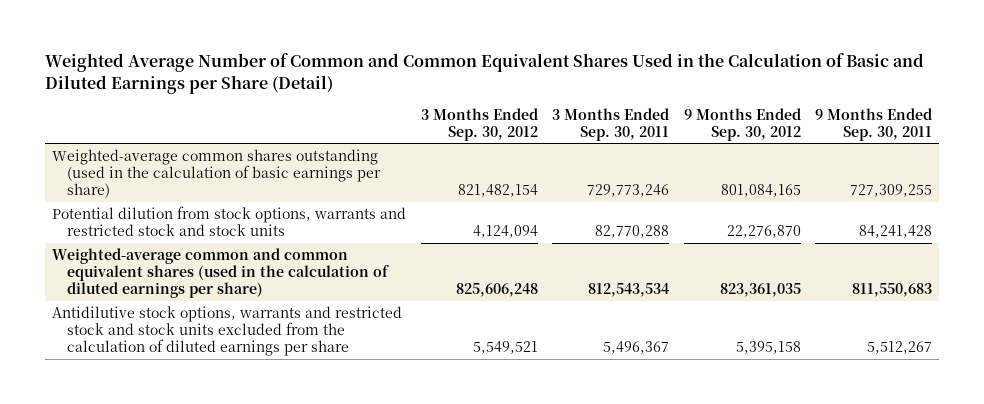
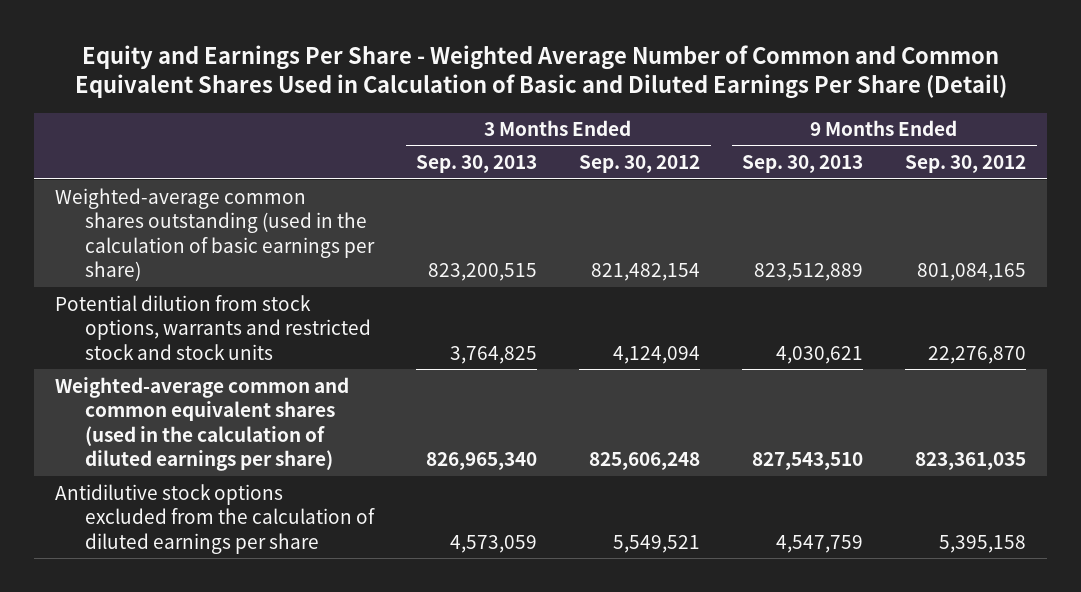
- Weighted Average Number of Common and Common Equivalent Shares Used in the Calculation of Basic and Diluted Earnings per Share (Detail)
+ Equity and Earnings Per Share - Weighted Average Number of Common and Common Equivalent Shares Used in Calculation of Basic and Diluted Earnings Per Share (Detail)
- | 3 Months Ended Sep. 30, 2012 | 3 Months Ended Sep. 30, 2011 | 9 Months Ended Sep. 30, 2012 | 9 Months Ended Sep. 30, 2011
+ | 3 Months Ended Sep. 30, 2013 | 3 Months Ended Sep. 30, 2012 | 9 Months Ended Sep. 30, 2013 | 9 Months Ended Sep. 30, 2012
- Antidilutive stock options, warrants and restricted stock and stock units excluded from the calculation of diluted earnings per share | 5,549,521 | 5,496,367 | 5,395,158 | 5,512,267
+ Antidilutive stock options excluded from the calculation of diluted earnings per share | 4,573,059 | 5,549,521 | 4,547,759 | 5,395,158

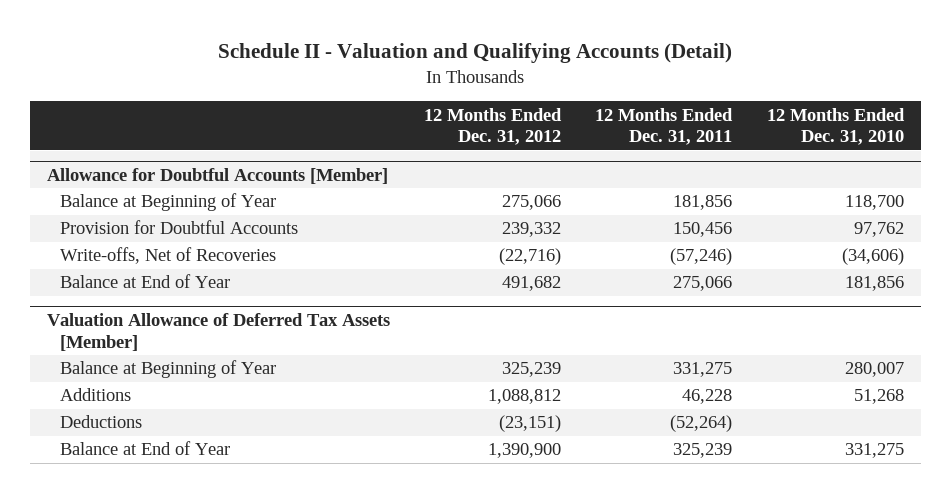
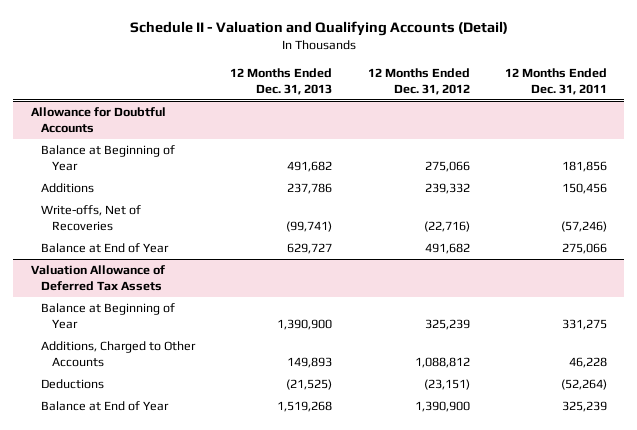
- | 12 Months Ended Dec. 31, 2012 | 12 Months Ended Dec. 31, 2011 | 12 Months Ended Dec. 31, 2010
+ | 12 Months Ended Dec. 31, 2013 | 12 Months Ended Dec. 31, 2012 | 12 Months Ended Dec. 31, 2011
- Allowance for Doubtful Accounts [Member]
+ Allowance for Doubtful Accounts
- Provision for Doubtful Accounts | 239,332 | 150,456 | 97,762
+ Additions | 237,786 | 239,332 | 150,456
- Valuation Allowance of Deferred Tax Assets [Member]
+ Valuation Allowance of Deferred Tax Assets
- Additions | 1,088,812 | 46,228 | 51,268
+ Additions, Charged to Other Accounts | 149,893 | 1,088,812 | 46,228

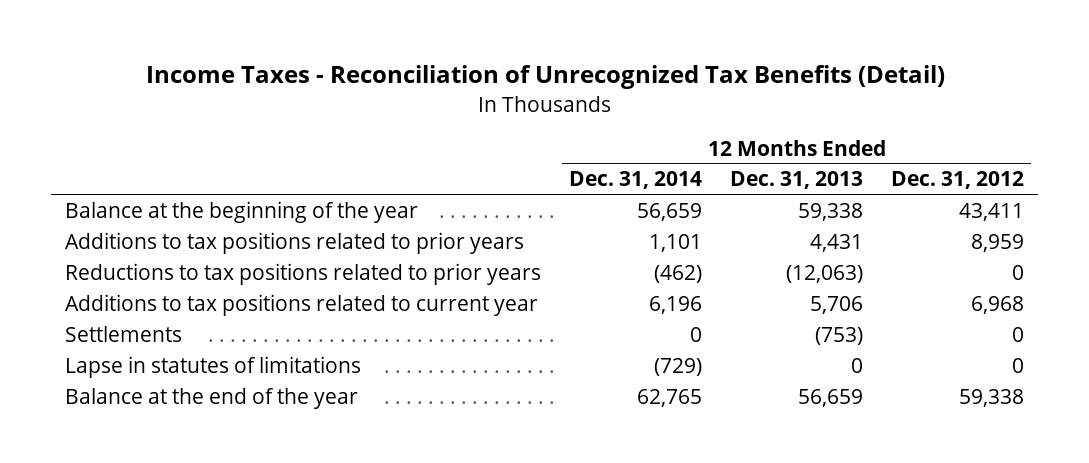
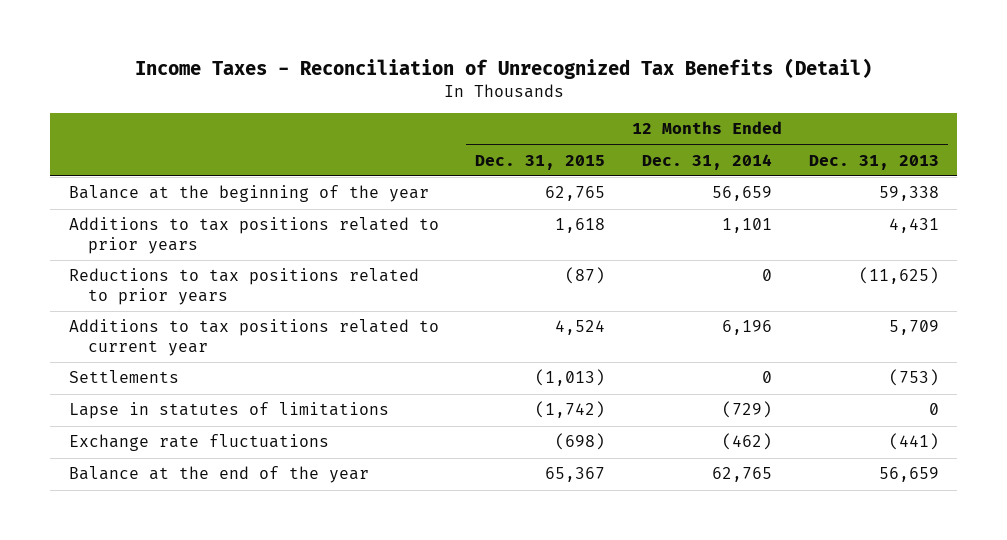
- | 12 Months Ended Dec. 31, 2014 | 12 Months Ended Dec. 31, 2013 | 12 Months Ended Dec. 31, 2012
+ | 12 Months Ended Dec. 31, 2015 | 12 Months Ended Dec. 31, 2014 | 12 Months Ended Dec. 31, 2013
- Reductions to tax positions related to prior years | (462) | (12,063) | 0
- Additions to tax positions related to current year | 6,196 | 5,706 | 6,968
+ Reductions to tax positions related to prior years | (87) | 0 | (11,625)
+ Additions to tax positions related to current year | 4,524 | 6,196 | 5,709
+ Exchange rate fluctuations | (698) | (462) | (441)

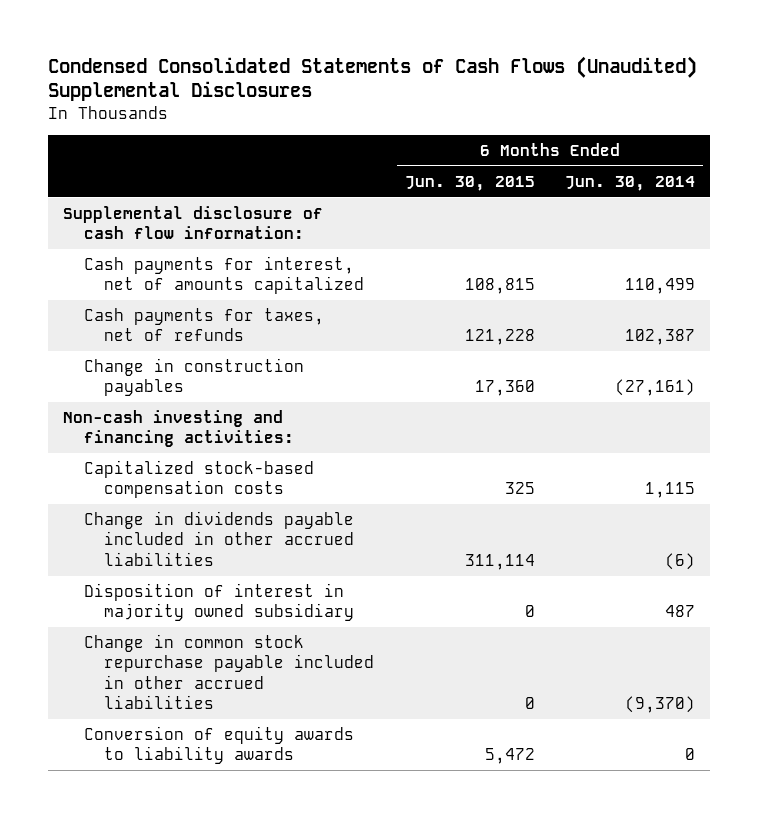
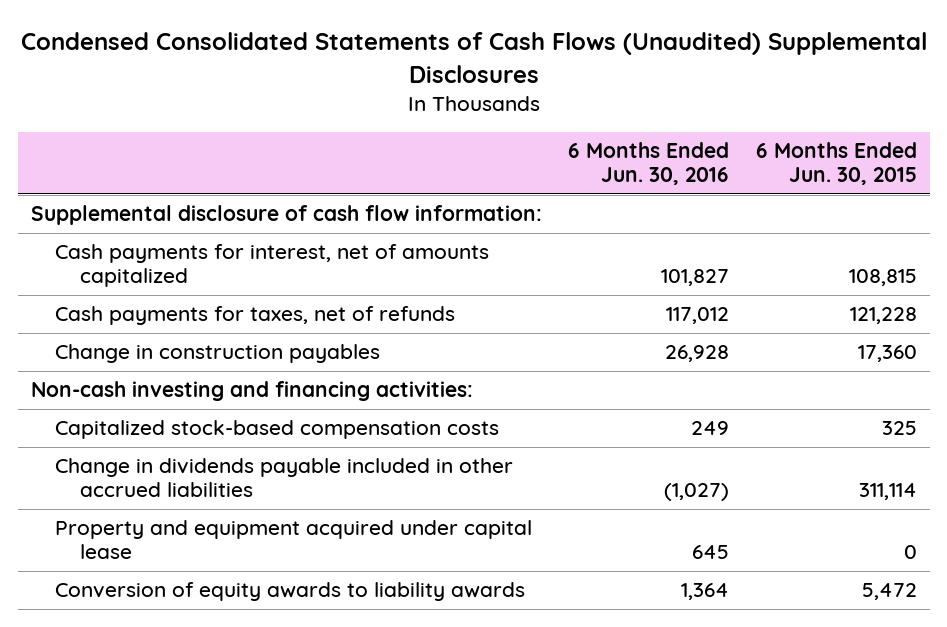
- | 6 Months Ended Jun. 30, 2015 | 6 Months Ended Jun. 30, 2014
+ | 6 Months Ended Jun. 30, 2016 | 6 Months Ended Jun. 30, 2015
- Disposition of interest in majority owned subsidiary | 0 | 487
- Change in common stock repurchase payable included in other accrued liabilities | 0 | (9,370)
+ Property and equipment acquired under capital lease | 645 | 0

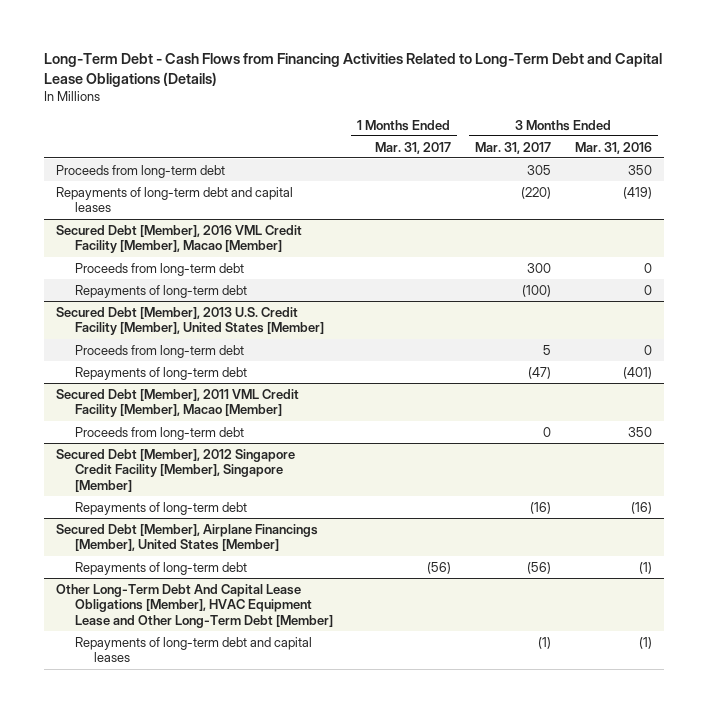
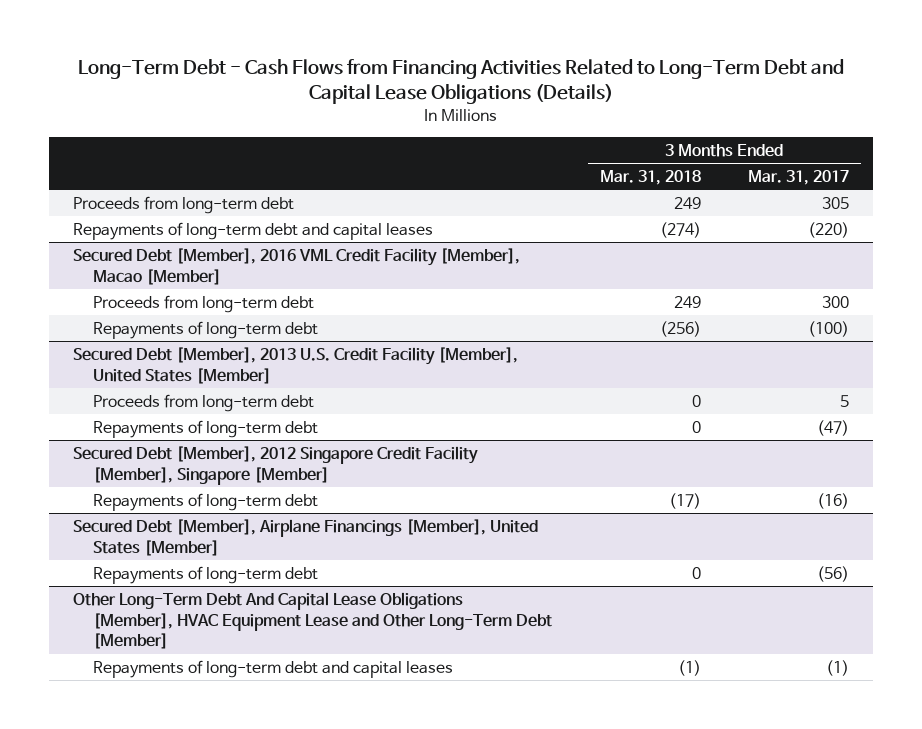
- | 1 Months Ended Mar. 31, 2017 | 3 Months Ended Mar. 31, 2017 | 3 Months Ended Mar. 31, 2016
+ | 3 Months Ended Mar. 31, 2018 | 3 Months Ended Mar. 31, 2017
- Secured Debt [Member], 2011 VML Credit Facility [Member], Macao [Member]
- Proceeds from long-term debt | | 0 | 350

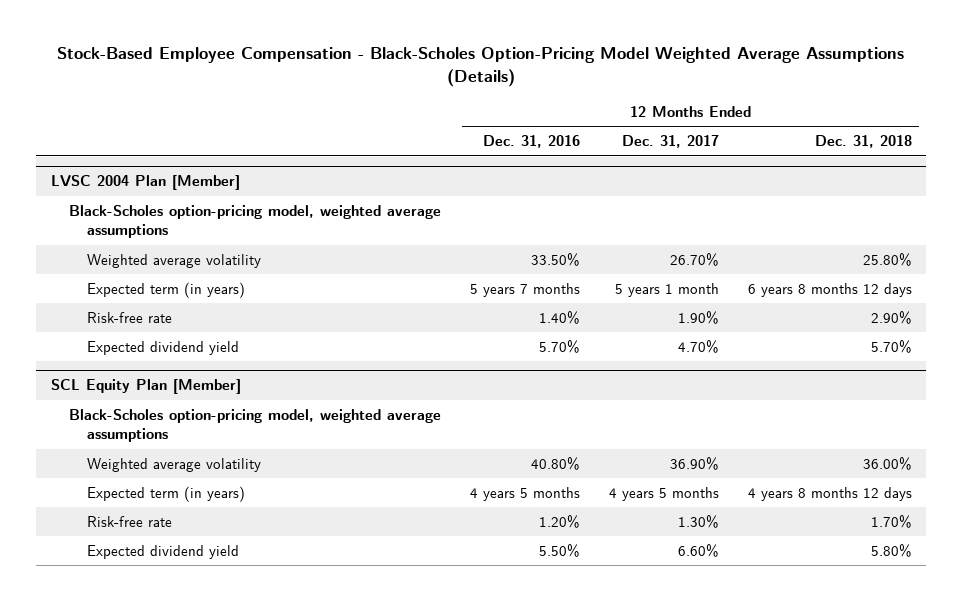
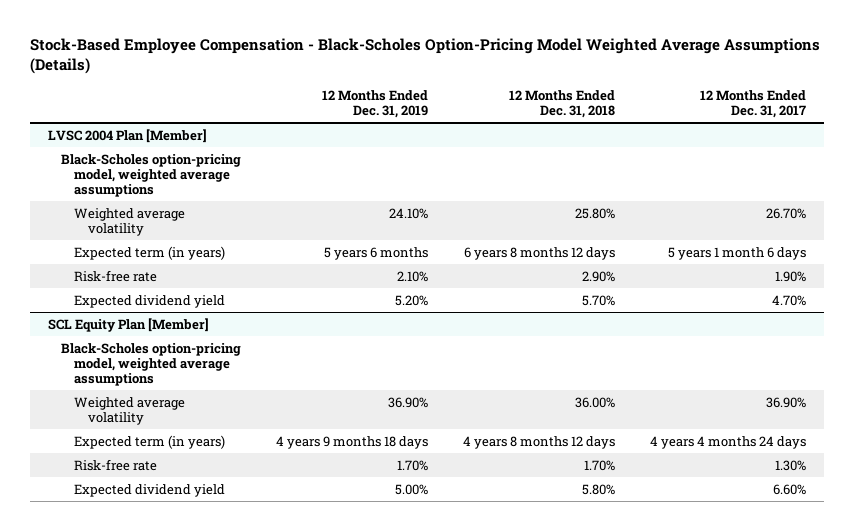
- | 12 Months Ended Dec. 31, 2016 | 12 Months Ended Dec. 31, 2017 | 12 Months Ended Dec. 31, 2018
+ | 12 Months Ended Dec. 31, 2019 | 12 Months Ended Dec. 31, 2018 | 12 Months Ended Dec. 31, 2017
@ LVSC 2004 Plan [Member]
- Expected term (in years) | 5 years 7 months | 5 years 1 month | 6 years 8 months 12 days
+ Expected term (in years) | 5 years 6 months | 6 years 8 months 12 days | 5 years 1 month 6 days
@ SCL Equity Plan [Member]
- Expected term (in years) | 4 years 5 months | 4 years 5 months | 4 years 8 months 12 days
+ Expected term (in years) | 4 years 9 months 18 days | 4 years 8 months 12 days | 4 years 4 months 24 days

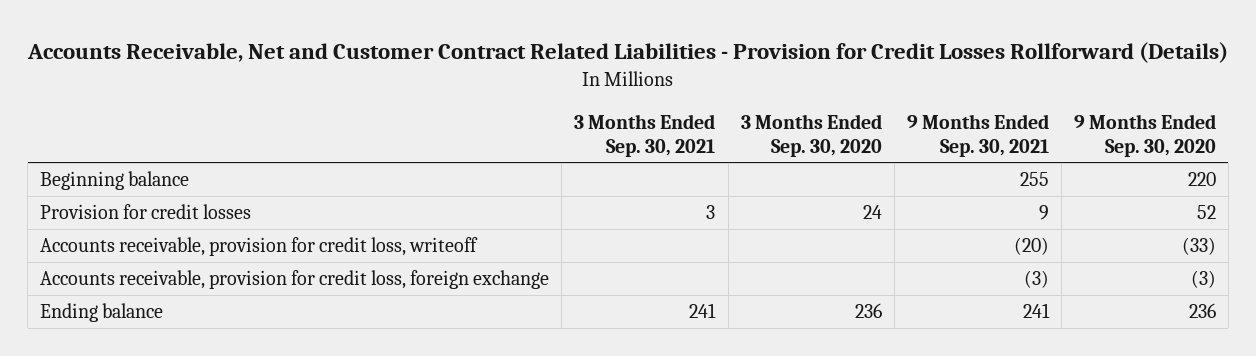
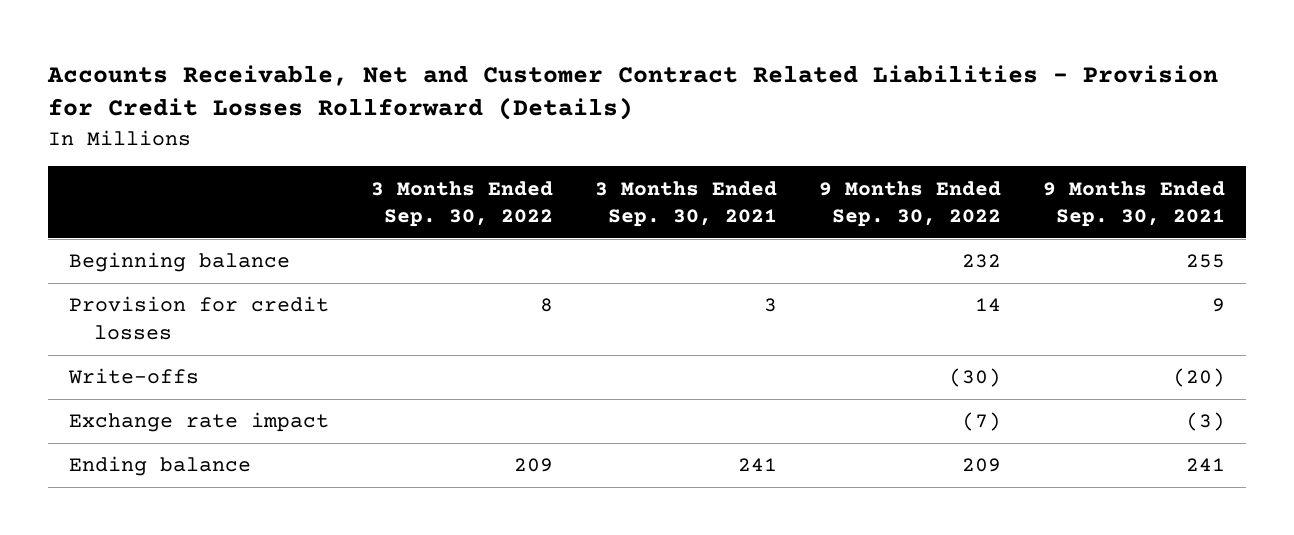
- | 3 Months Ended Sep. 30, 2021 | 3 Months Ended Sep. 30, 2020 | 9 Months Ended Sep. 30, 2021 | 9 Months Ended Sep. 30, 2020
+ | 3 Months Ended Sep. 30, 2022 | 3 Months Ended Sep. 30, 2021 | 9 Months Ended Sep. 30, 2022 | 9 Months Ended Sep. 30, 2021
- Accounts receivable, provision for credit loss, writeoff | | | (20) | (33)
- Accounts receivable, provision for credit loss, foreign exchange | | | (3) | (3)
+ Write-offs | | | (30) | (20)
+ Exchange rate impact | | | (7) | (3)

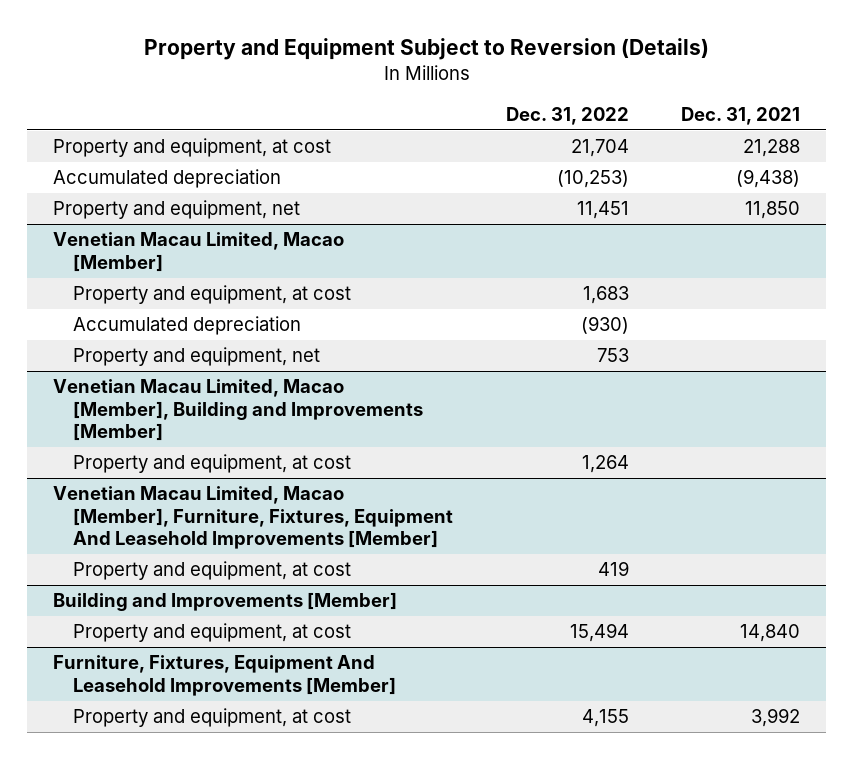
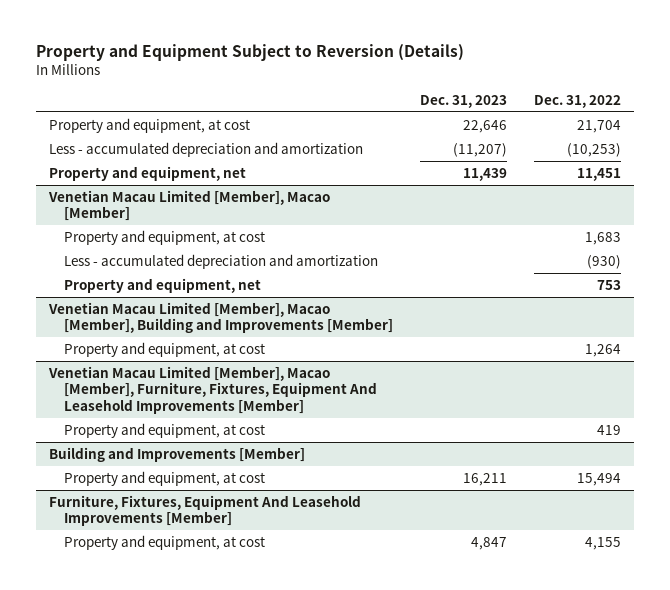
- | Dec. 31, 2022 | Dec. 31, 2021
+ | Dec. 31, 2023 | Dec. 31, 2022
- Accumulated depreciation | (10,253) | (9,438)
+ Less - accumulated depreciation and amortization | (11,207) | (10,253)
- Venetian Macau Limited, Macao [Member]
+ Venetian Macau Limited [Member], Macao [Member]
- Accumulated depreciation | (930) |
+ Less - accumulated depreciation and amortization | | (930)
- Venetian Macau Limited, Macao [Member], Building and Improvements [Member]
+ Venetian Macau Limited [Member], Macao [Member], Building and Improvements [Member]
- Venetian Macau Limited, Macao [Member], Furniture, Fixtures, Equipment And Leasehold Improvements [Member]
+ Venetian Macau Limited [Member], Macao [Member], Furniture, Fixtures, Equipment And Leasehold Improvements [Member]

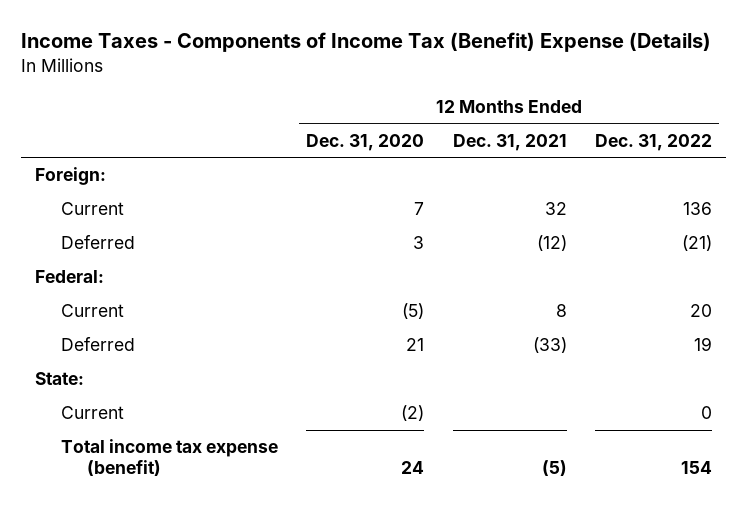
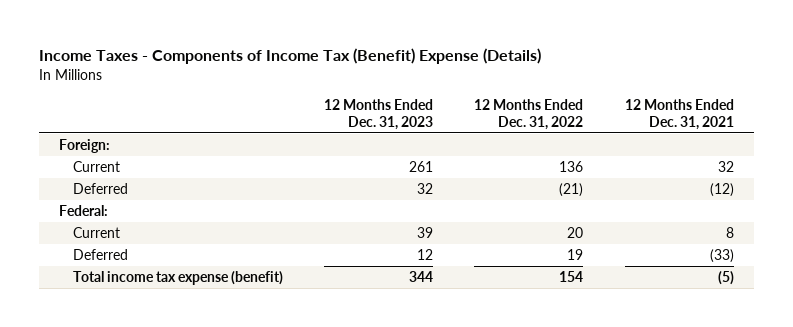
- | 12 Months Ended Dec. 31, 2020 | 12 Months Ended Dec. 31, 2021 | 12 Months Ended Dec. 31, 2022
+ | 12 Months Ended Dec. 31, 2023 | 12 Months Ended Dec. 31, 2022 | 12 Months Ended Dec. 31, 2021
- State:
- Current | (2) | | 0

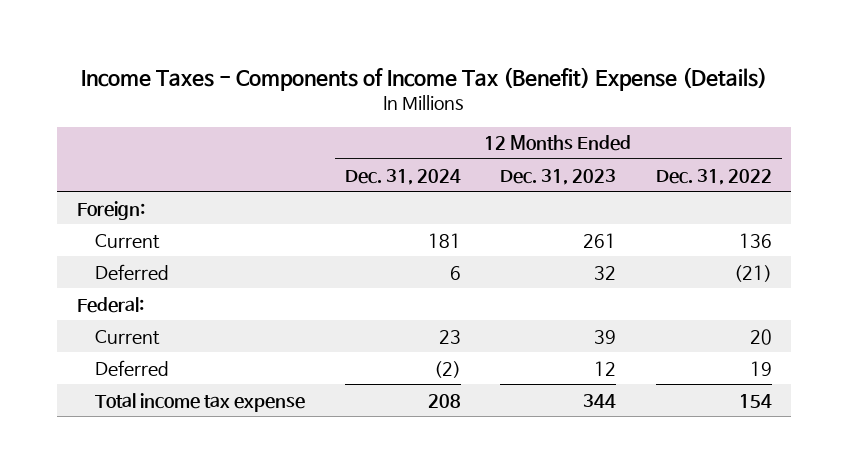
- | 12 Months Ended Dec. 31, 2023 | 12 Months Ended Dec. 31, 2022 | 12 Months Ended Dec. 31, 2021
+ | 12 Months Ended Dec. 31, 2024 | 12 Months Ended Dec. 31, 2023 | 12 Months Ended Dec. 31, 2022
- Total income tax expense (benefit) | 344 | 154 | (5)
+ Total income tax expense | 208 | 344 | 154

